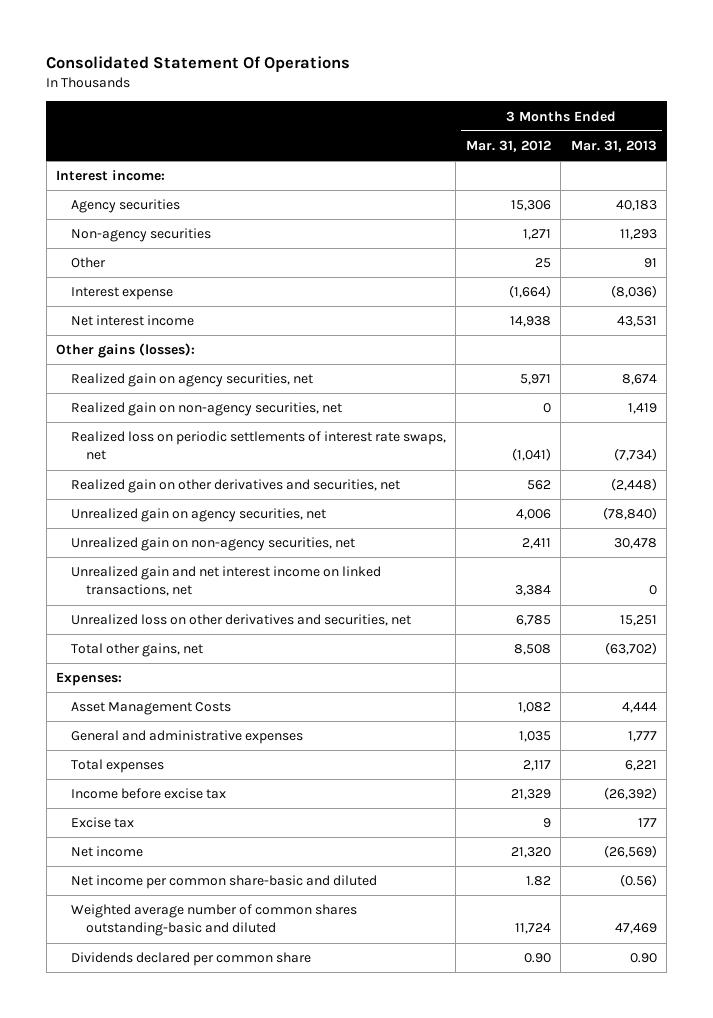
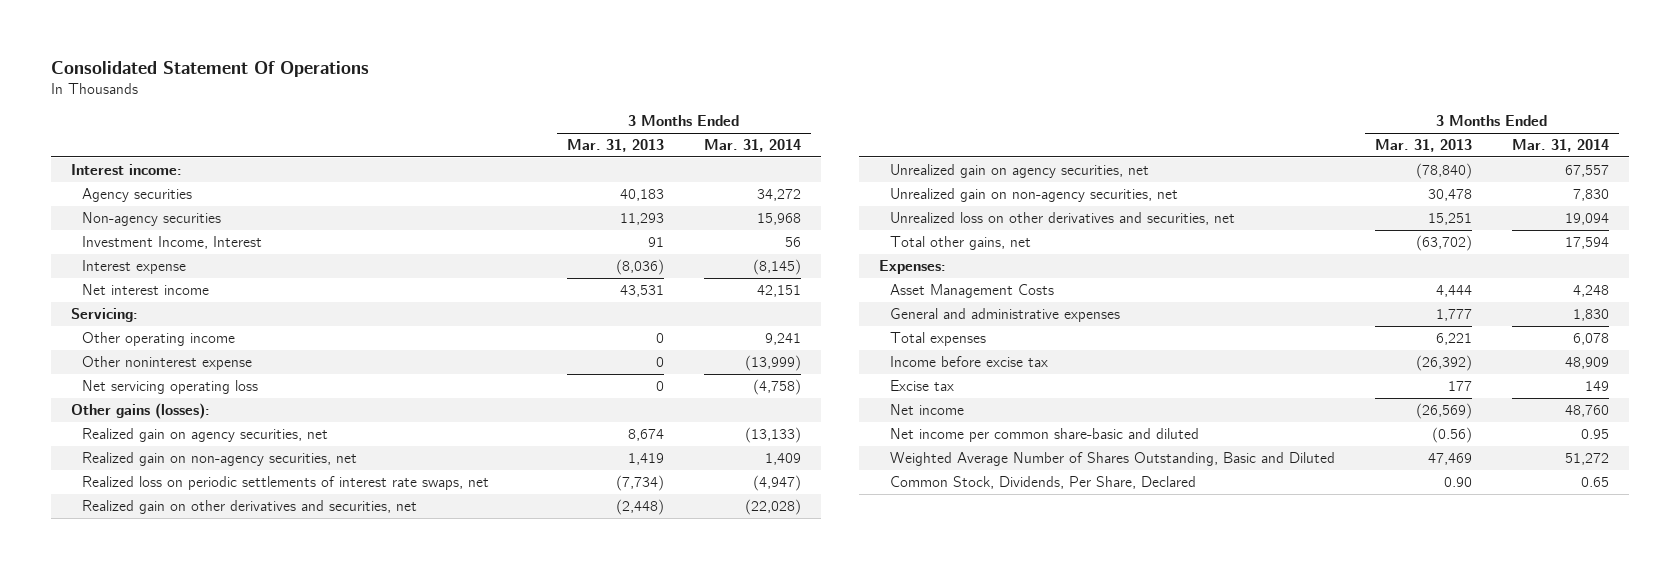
- | 3 Months Ended Mar. 31, 2012 | 3 Months Ended Mar. 31, 2013
+ | 3 Months Ended Mar. 31, 2013 | 3 Months Ended Mar. 31, 2014
- Other | 25 | 91
+ Investment Income, Interest | 91 | 56
+ Servicing:
+ Other operating income | 0 | 9,241
+ Other noninterest expense | 0 | (13,999)
+ Net servicing operating loss | 0 | (4,758)
- Unrealized gain and net interest income on linked transactions, net | 3,384 | 0
- Weighted average number of common shares outstanding-basic and diluted | 11,724 | 47,469
- Dividends declared per common share | 0.90 | 0.90
+ Weighted Average Number of Shares Outstanding, Basic and Diluted | 47,469 | 51,272
+ Common Stock, Dividends, Per Share, Declared | 0.90 | 0.65

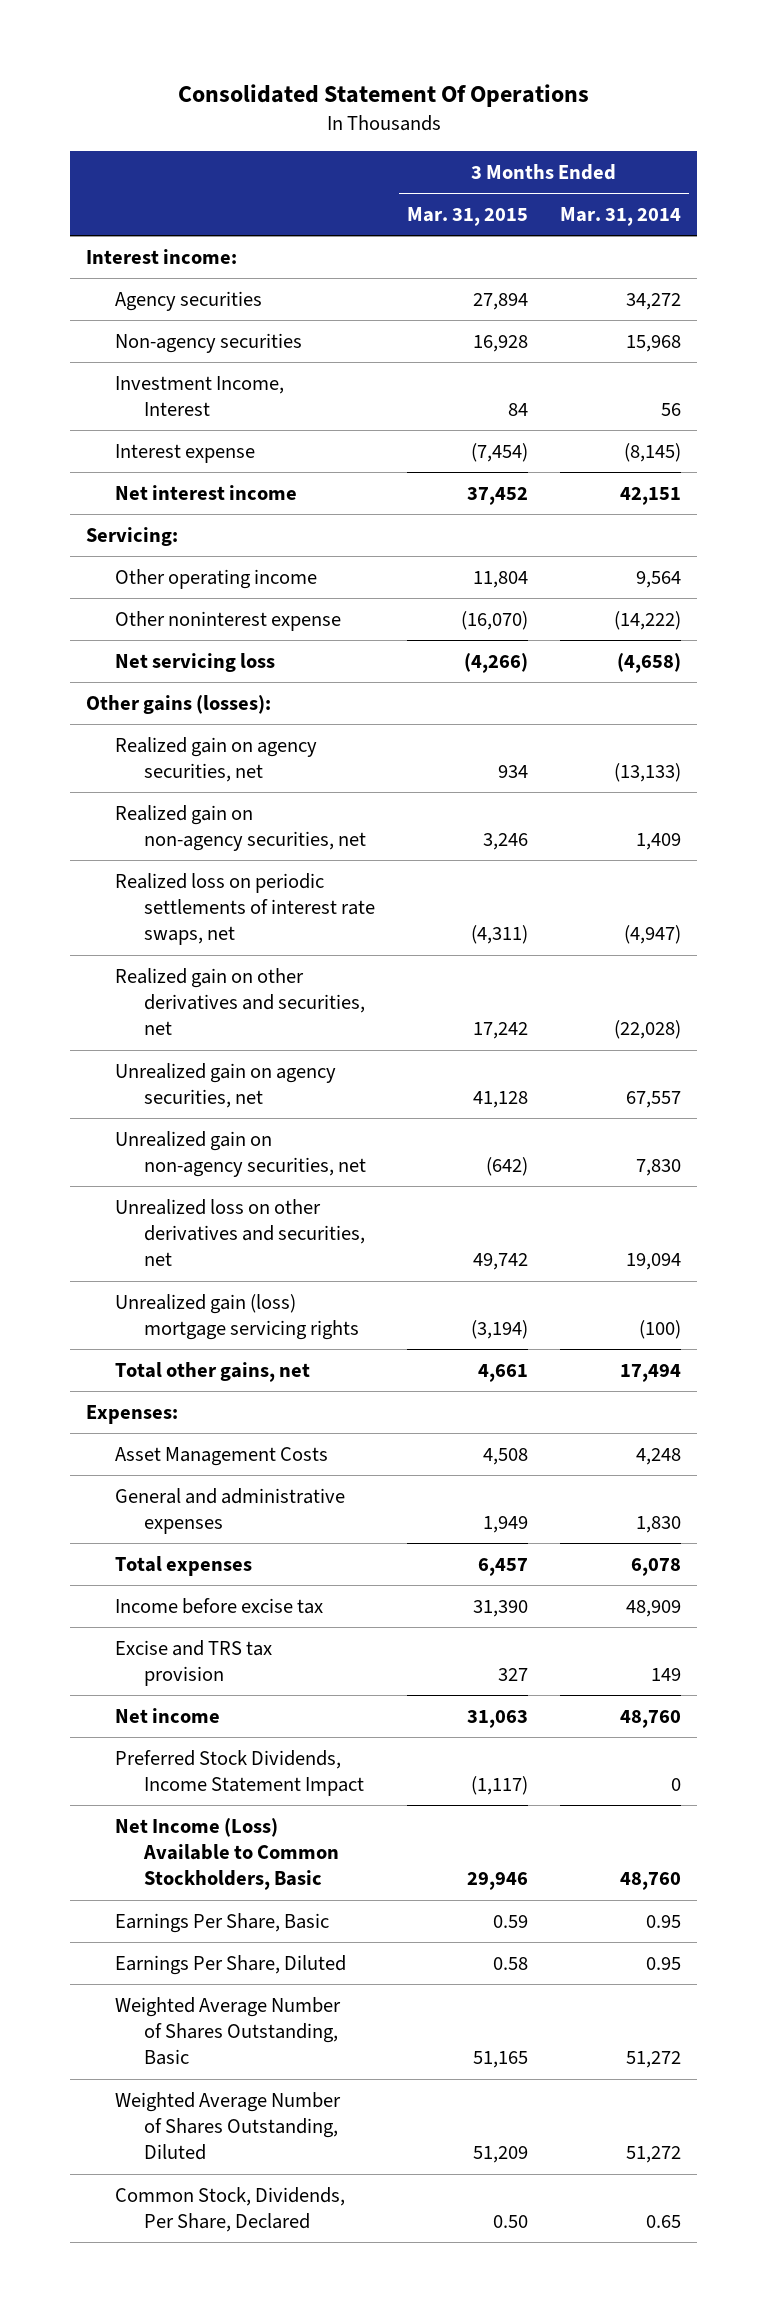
- | 3 Months Ended Mar. 31, 2013 | 3 Months Ended Mar. 31, 2014
+ | 3 Months Ended Mar. 31, 2015 | 3 Months Ended Mar. 31, 2014
- Other operating income | 0 | 9,241
- Other noninterest expense | 0 | (13,999)
- Net servicing operating loss | 0 | (4,758)
+ Other operating income | 11,804 | 9,564
+ Other noninterest expense | (16,070) | (14,222)
+ Net servicing loss | (4,266) | (4,658)
- Total other gains, net | (63,702) | 17,594
+ Unrealized gain (loss) mortgage servicing rights | (3,194) | (100)
+ Total other gains, net | 4,661 | 17,494
- Excise tax | 177 | 149
+ Excise and TRS tax provision | 327 | 149
- Net income per common share-basic and diluted | (0.56) | 0.95
- Weighted Average Number of Shares Outstanding, Basic and Diluted | 47,469 | 51,272
+ Preferred Stock Dividends, Income Statement Impact | (1,117) | 0
+ Net Income (Loss) Available to Common Stockholders, Basic | 29,946 | 48,760
+ Earnings Per Share, Basic | 0.59 | 0.95
+ Earnings Per Share, Diluted | 0.58 | 0.95
+ Weighted Average Number of Shares Outstanding, Basic | 51,165 | 51,272
+ Weighted Average Number of Shares Outstanding, Diluted | 51,209 | 51,272

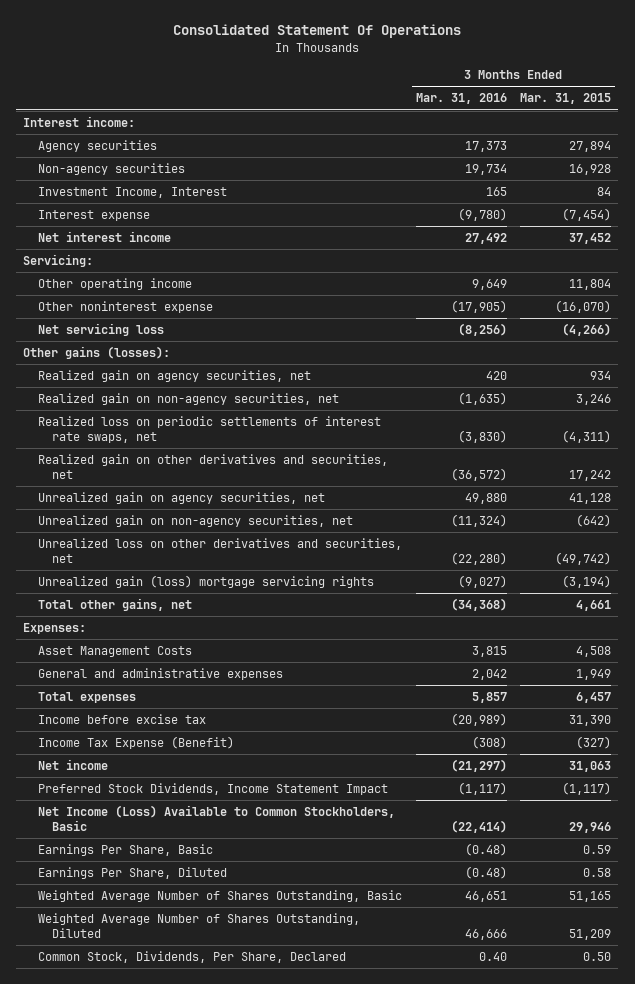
- | 3 Months Ended Mar. 31, 2015 | 3 Months Ended Mar. 31, 2014
+ | 3 Months Ended Mar. 31, 2016 | 3 Months Ended Mar. 31, 2015
- Unrealized loss on other derivatives and securities, net | 49,742 | 19,094
+ Unrealized loss on other derivatives and securities, net | (22,280) | (49,742)
- Excise and TRS tax provision | 327 | 149
+ Income Tax Expense (Benefit) | (308) | (327)

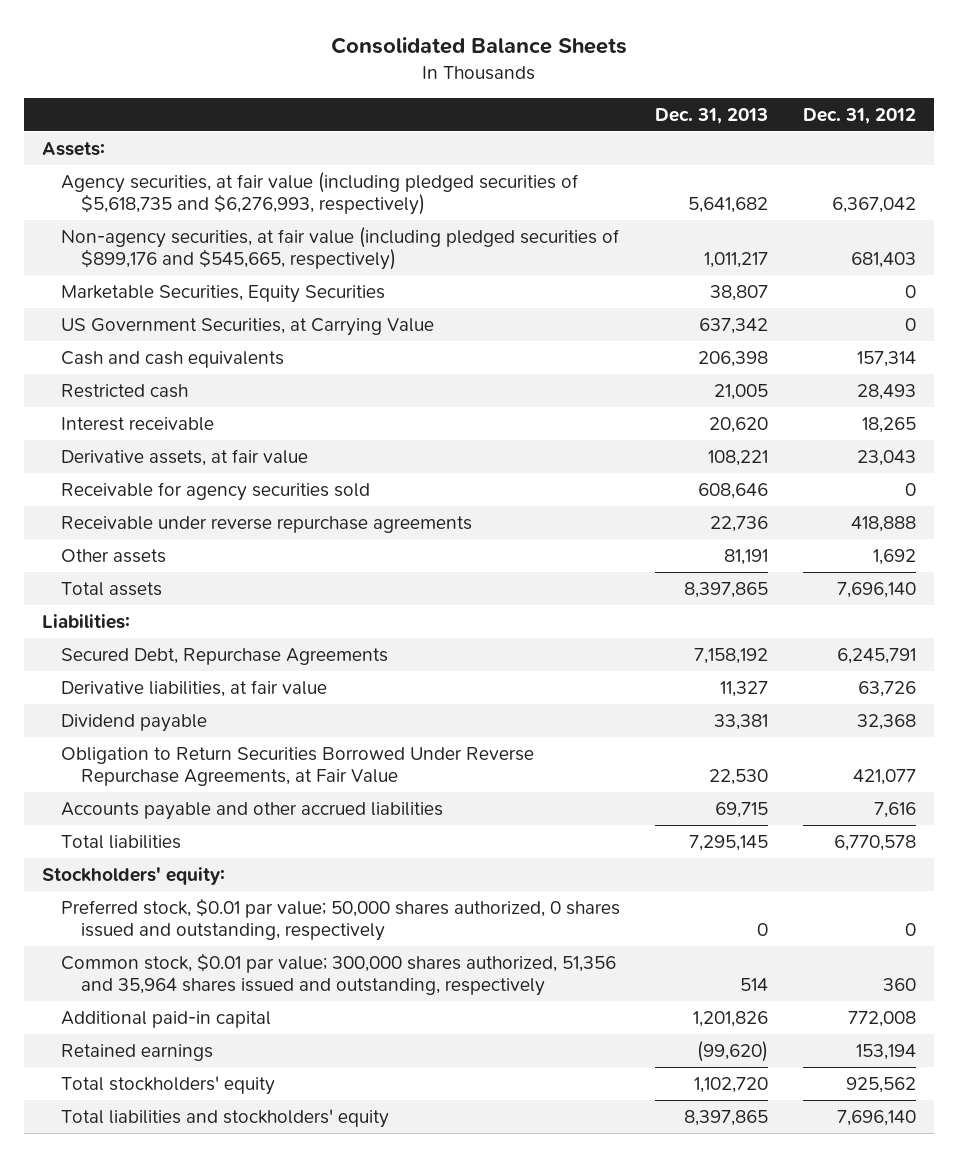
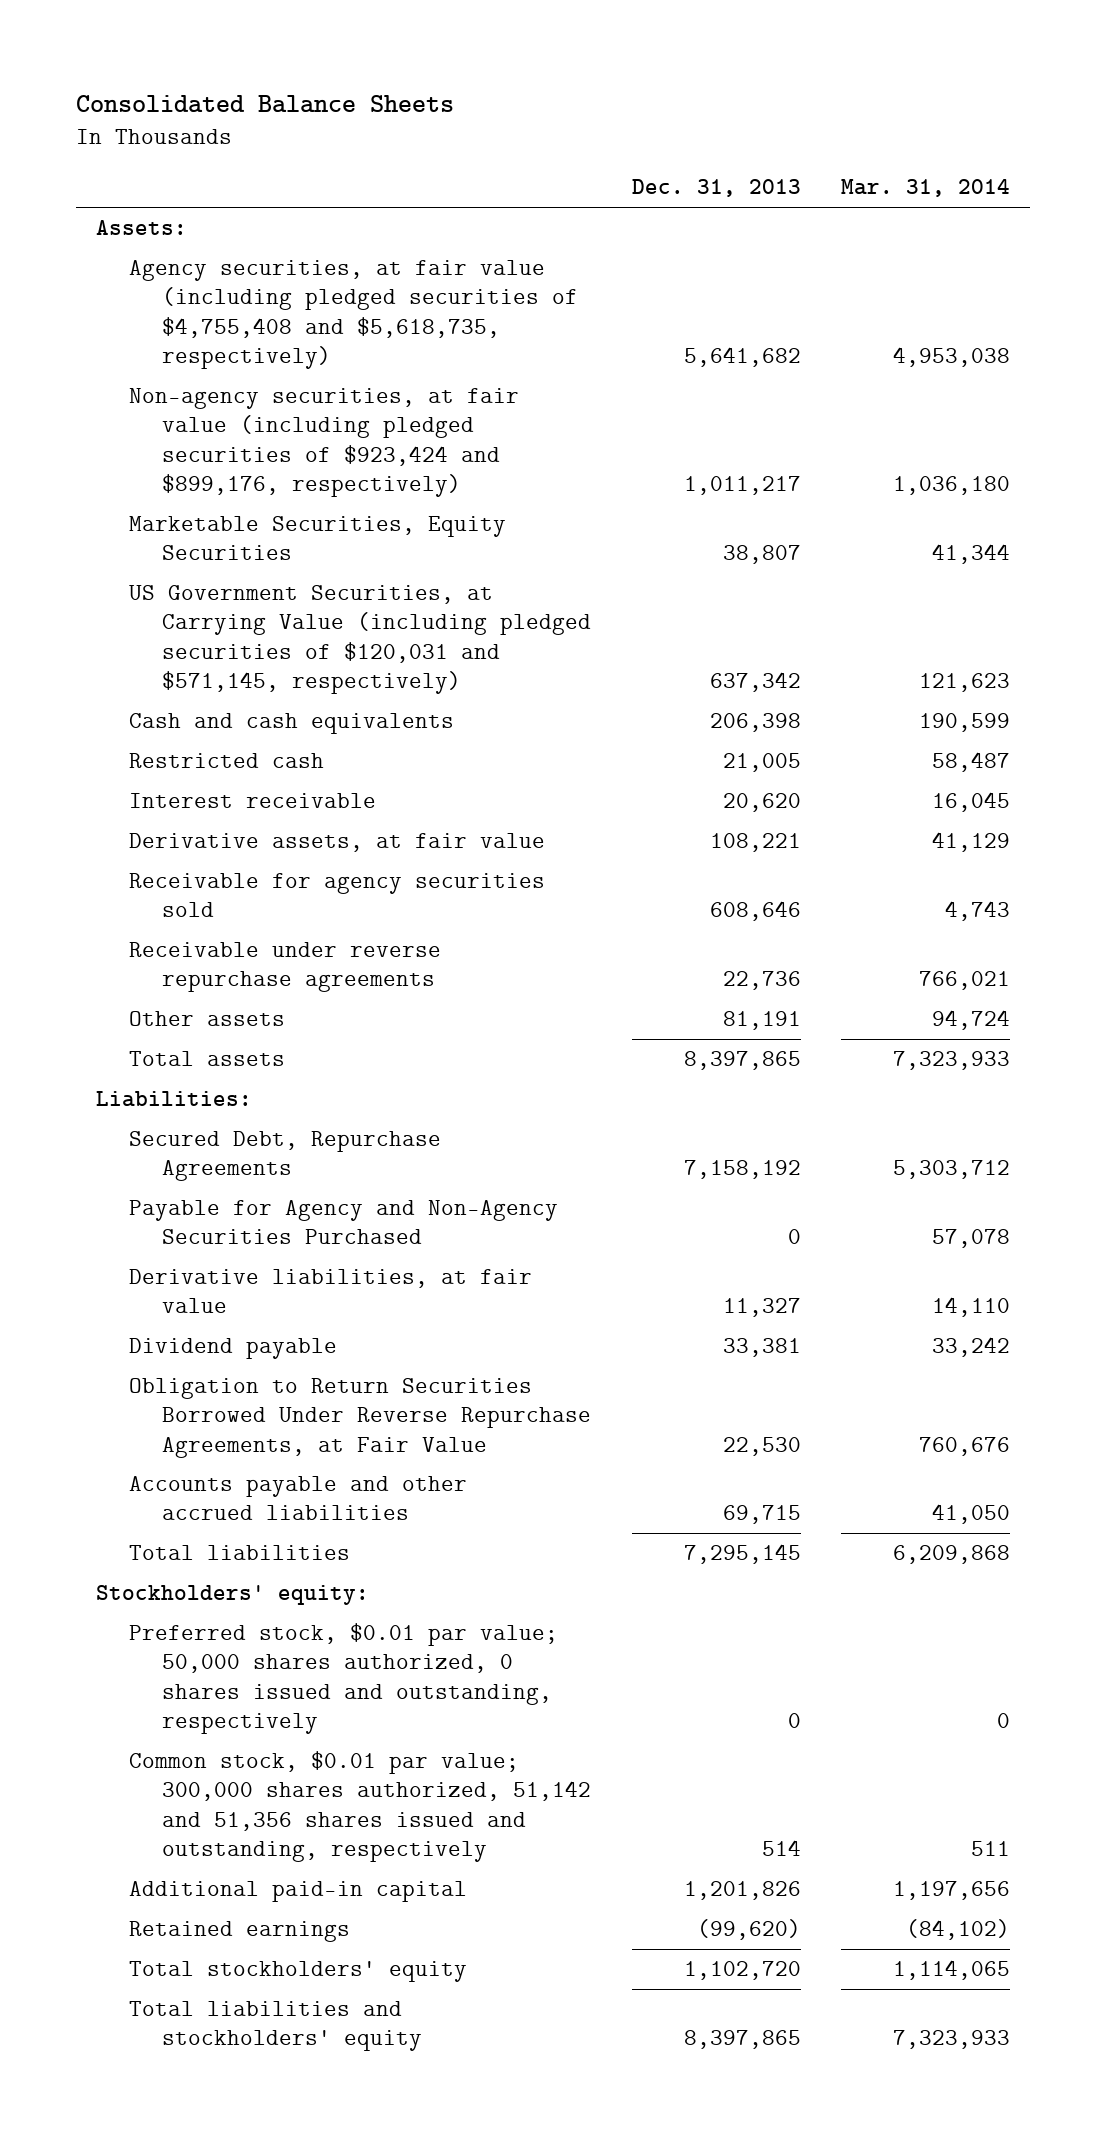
- | Dec. 31, 2013 | Dec. 31, 2012
+ | Dec. 31, 2013 | Mar. 31, 2014
- Agency securities, at fair value (including pledged securities of $5,618,735 and $6,276,993, respectively) | 5,641,682 | 6,367,042
- Non-agency securities, at fair value (including pledged securities of $899,176 and $545,665, respectively) | 1,011,217 | 681,403
+ Agency securities, at fair value (including pledged securities of $4,755,408 and $5,618,735, respectively) | 5,641,682 | 4,953,038
+ Non-agency securities, at fair value (including pledged securities of $923,424 and $899,176, respectively) | 1,011,217 | 1,036,180
- US Government Securities, at Carrying Value | 637,342 | 0
+ US Government Securities, at Carrying Value (including pledged securities of $120,031 and $571,145, respectively) | 637,342 | 121,623
+ Payable for Agency and Non-Agency Securities Purchased | 0 | 57,078
- Common stock, $0.01 par value; 300,000 shares authorized, 51,356 and 35,964 shares issued and outstanding, respectively | 514 | 360
+ Common stock, $0.01 par value; 300,000 shares authorized, 51,142 and 51,356 shares issued and outstanding, respectively | 514 | 511

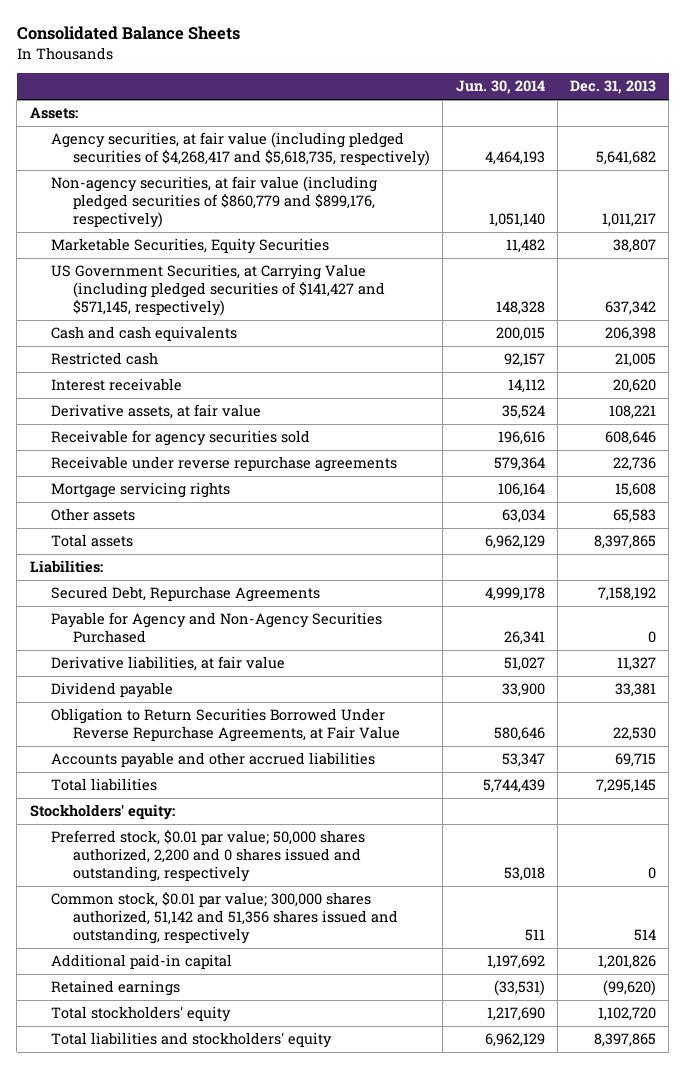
- | Dec. 31, 2013 | Mar. 31, 2014
+ | Jun. 30, 2014 | Dec. 31, 2013
- Agency securities, at fair value (including pledged securities of $4,755,408 and $5,618,735, respectively) | 5,641,682 | 4,953,038
- Non-agency securities, at fair value (including pledged securities of $923,424 and $899,176, respectively) | 1,011,217 | 1,036,180
+ Agency securities, at fair value (including pledged securities of $4,268,417 and $5,618,735, respectively) | 4,464,193 | 5,641,682
+ Non-agency securities, at fair value (including pledged securities of $860,779 and $899,176, respectively) | 1,051,140 | 1,011,217
- US Government Securities, at Carrying Value (including pledged securities of $120,031 and $571,145, respectively) | 637,342 | 121,623
+ US Government Securities, at Carrying Value (including pledged securities of $141,427 and $571,145, respectively) | 148,328 | 637,342
- Other assets | 81,191 | 94,724
+ Mortgage servicing rights | 106,164 | 15,608
+ Other assets | 63,034 | 65,583
- Preferred stock, $0.01 par value; 50,000 shares authorized, 0 shares issued and outstanding, respectively | 0 | 0
+ Preferred stock, $0.01 par value; 50,000 shares authorized, 2,200 and 0 shares issued and outstanding, respectively | 53,018 | 0

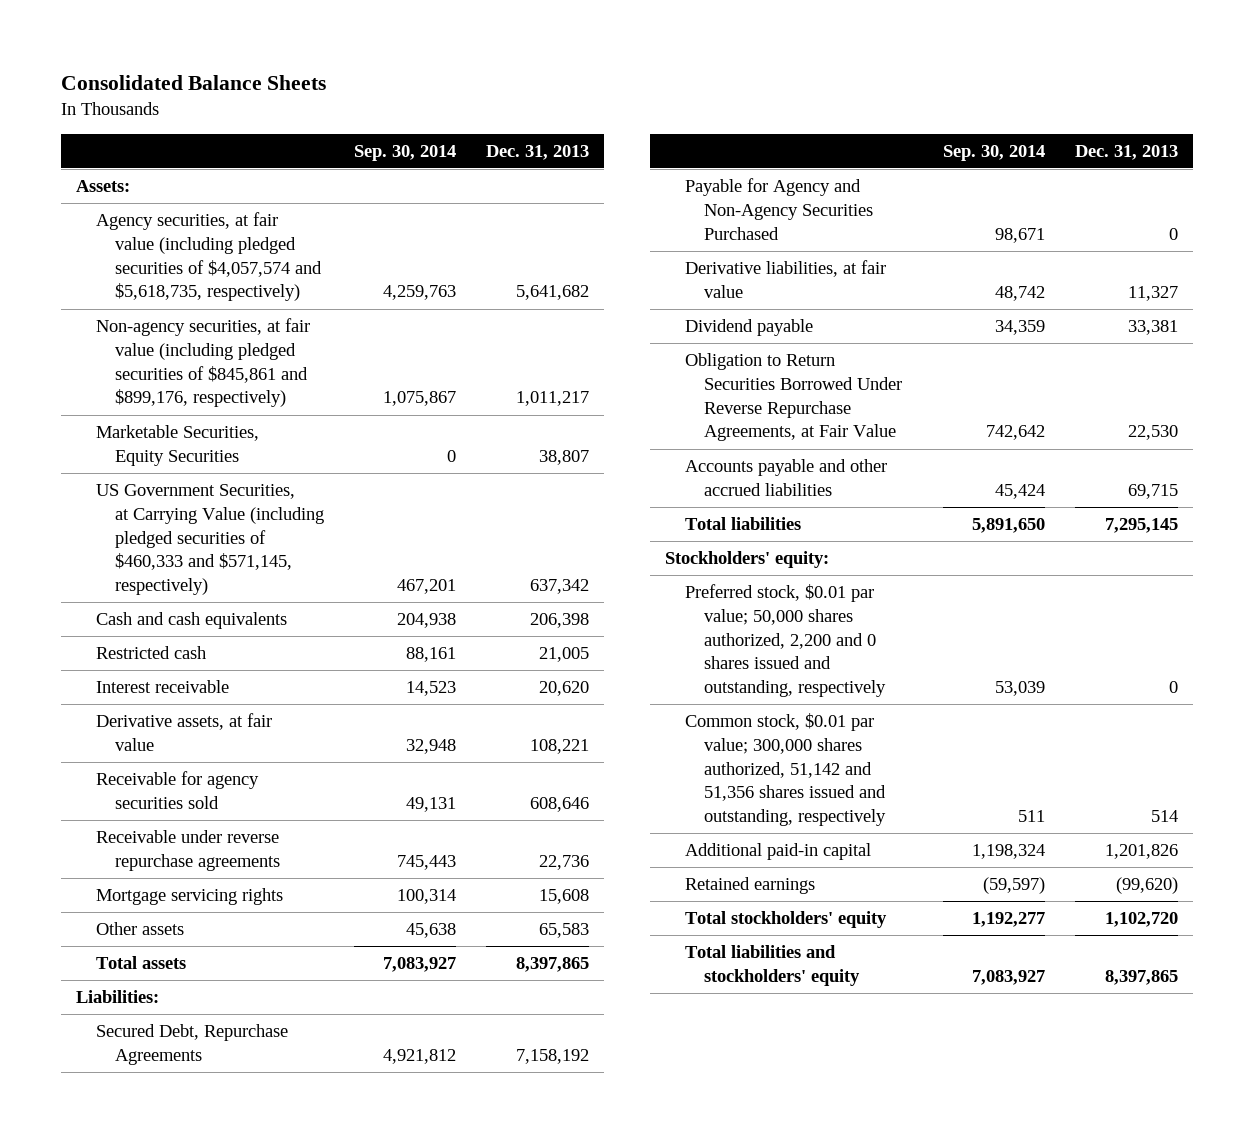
- | Jun. 30, 2014 | Dec. 31, 2013
+ | Sep. 30, 2014 | Dec. 31, 2013
- Agency securities, at fair value (including pledged securities of $4,268,417 and $5,618,735, respectively) | 4,464,193 | 5,641,682
- Non-agency securities, at fair value (including pledged securities of $860,779 and $899,176, respectively) | 1,051,140 | 1,011,217
+ Agency securities, at fair value (including pledged securities of $4,057,574 and $5,618,735, respectively) | 4,259,763 | 5,641,682
+ Non-agency securities, at fair value (including pledged securities of $845,861 and $899,176, respectively) | 1,075,867 | 1,011,217
- US Government Securities, at Carrying Value (including pledged securities of $141,427 and $571,145, respectively) | 148,328 | 637,342
+ US Government Securities, at Carrying Value (including pledged securities of $460,333 and $571,145, respectively) | 467,201 | 637,342

